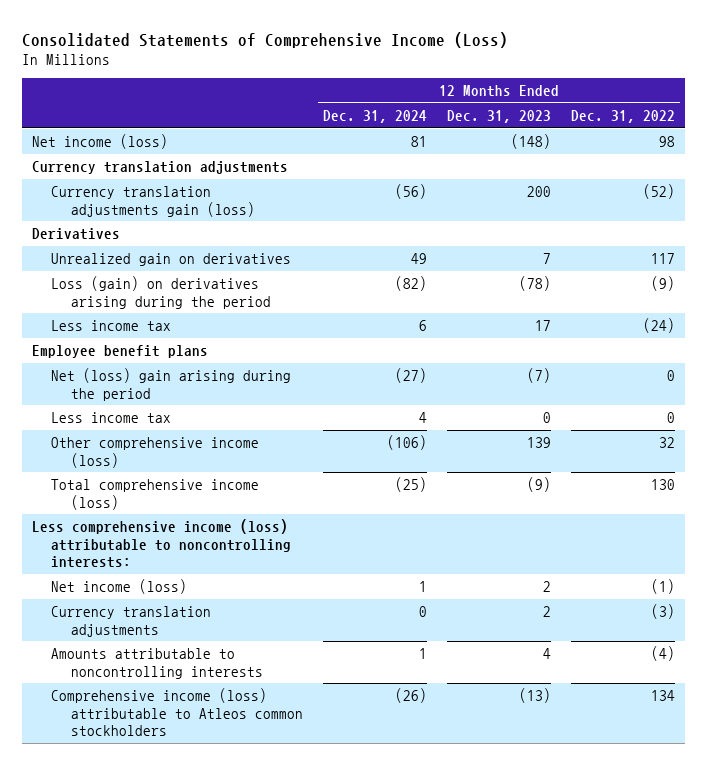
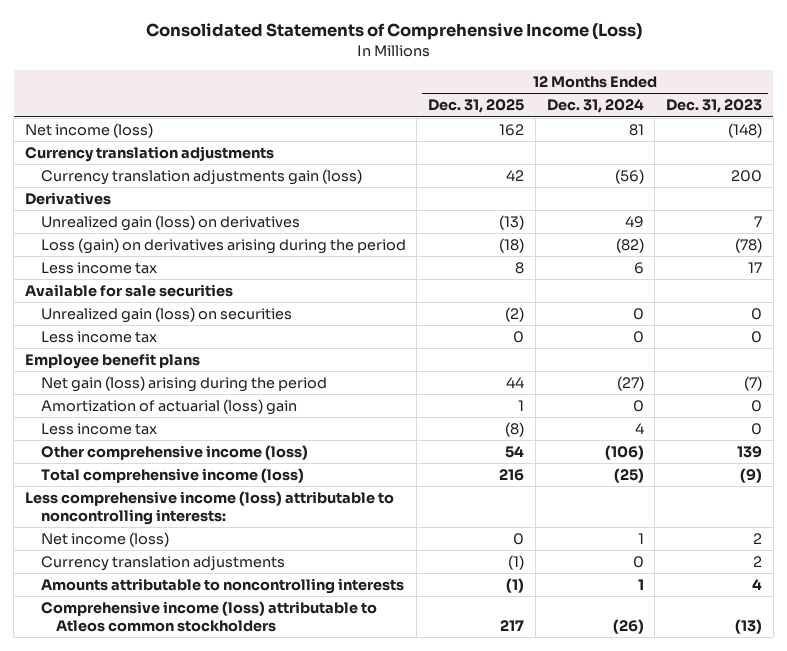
- | 12 Months Ended Dec. 31, 2024 | 12 Months Ended Dec. 31, 2023 | 12 Months Ended Dec. 31, 2022
+ | 12 Months Ended Dec. 31, 2025 | 12 Months Ended Dec. 31, 2024 | 12 Months Ended Dec. 31, 2023
- Unrealized gain on derivatives | 49 | 7 | 117
+ Unrealized gain (loss) on derivatives | (13) | 49 | 7
+ Available for sale securities
+ Unrealized gain (loss) on securities | (2) | 0 | 0
+ Less income tax | 0 | 0 | 0
- Net (loss) gain arising during the period | (27) | (7) | 0
+ Net gain (loss) arising during the period | 44 | (27) | (7)
+ Amortization of actuarial (loss) gain | 1 | 0 | 0

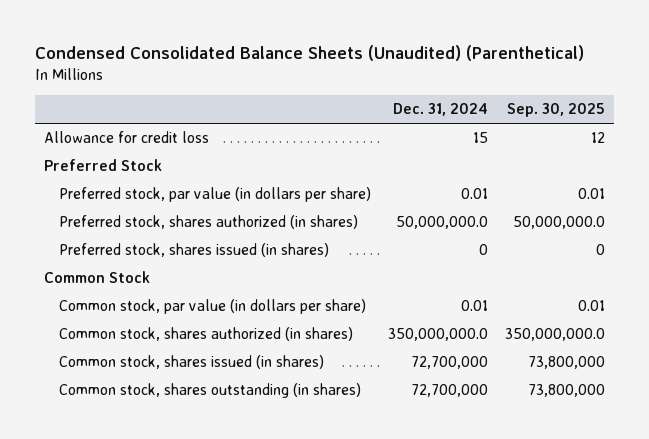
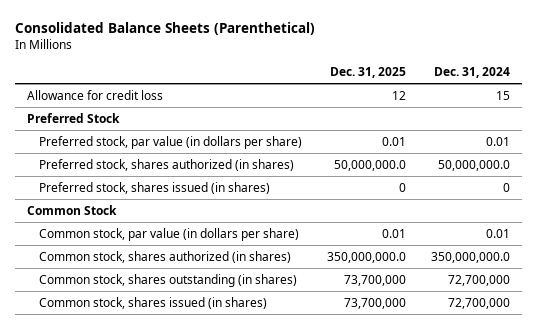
- Condensed Consolidated Balance Sheets (Unaudited) (Parenthetical)
+ Consolidated Balance Sheets (Parenthetical)
- | Dec. 31, 2024 | Sep. 30, 2025
+ | Dec. 31, 2025 | Dec. 31, 2024
moved down: Common stock, shares issued (in shares) | 73,700,000 | 72,700,000

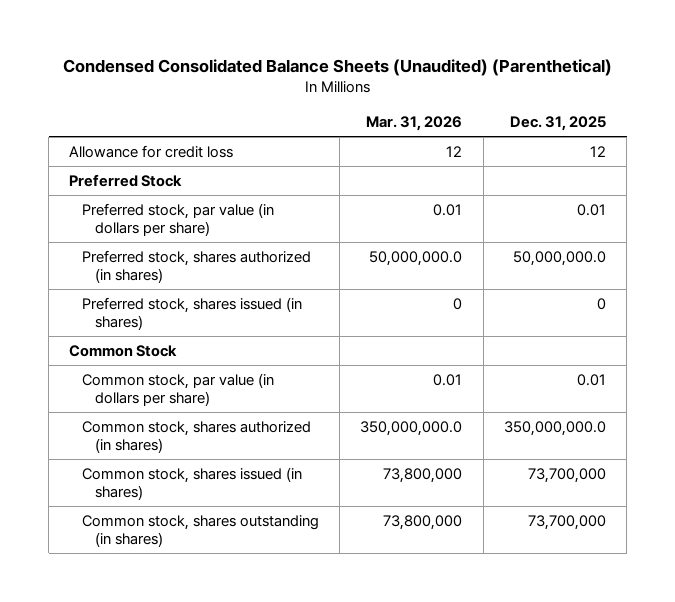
- Consolidated Balance Sheets (Parenthetical)
+ Condensed Consolidated Balance Sheets (Unaudited) (Parenthetical)
- | Dec. 31, 2025 | Dec. 31, 2024
+ | Mar. 31, 2026 | Dec. 31, 2025
moved down: Common stock, shares outstanding (in shares) | 73,800,000 | 73,700,000

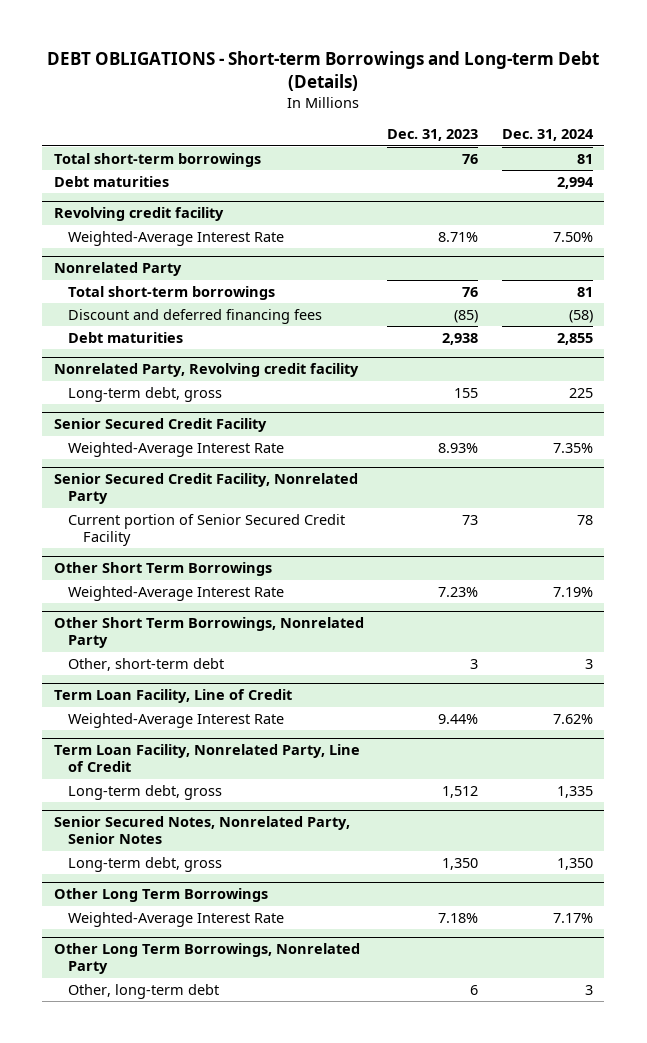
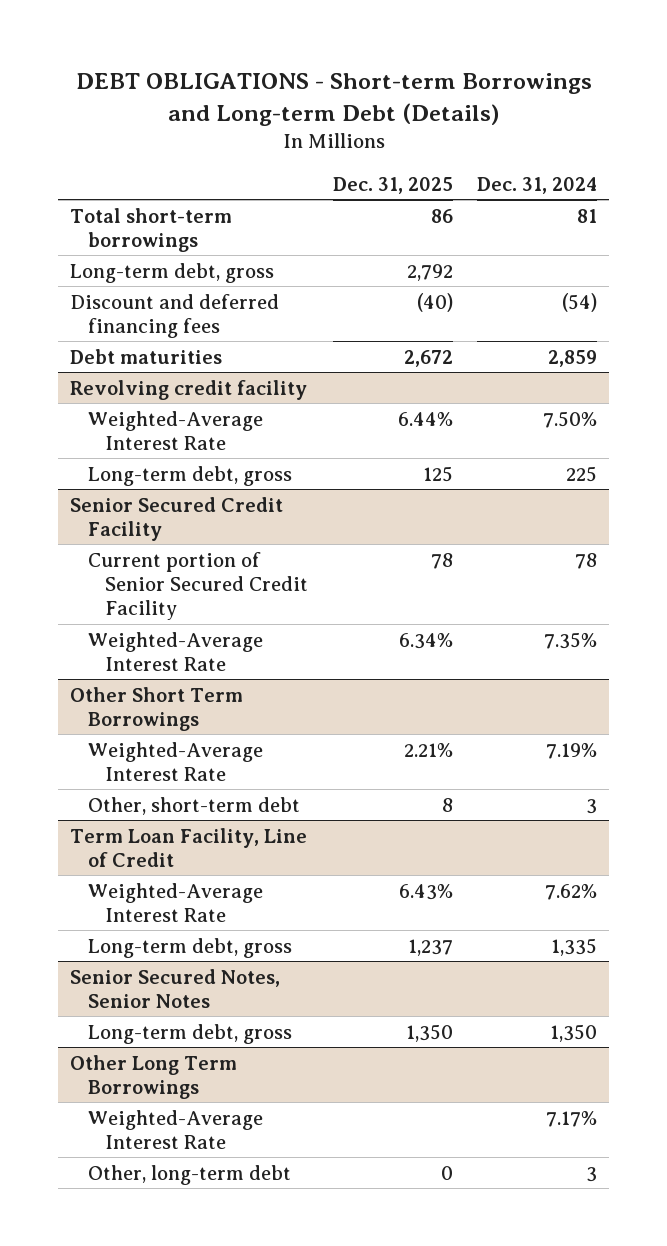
- | Dec. 31, 2023 | Dec. 31, 2024
+ | Dec. 31, 2025 | Dec. 31, 2024
- Debt maturities | | 2,994
+ Long-term debt, gross | 2,792 |
+ Discount and deferred financing fees | (40) | (54)
+ Debt maturities | 2,672 | 2,859
- Nonrelated Party
- Total short-term borrowings | 76 | 81
- Discount and deferred financing fees | (85) | (58)
- Debt maturities | 2,938 | 2,855
- Nonrelated Party, Revolving credit facility
- Senior Secured Credit Facility, Nonrelated Party
@ Senior Secured Credit Facility
moved down: Weighted-Average Interest Rate | 6.34% | 7.35%
- Other Short Term Borrowings, Nonrelated Party
- Term Loan Facility, Nonrelated Party, Line of Credit
- Senior Secured Notes, Nonrelated Party, Senior Notes
+ Senior Secured Notes, Senior Notes
- Other Long Term Borrowings, Nonrelated Party

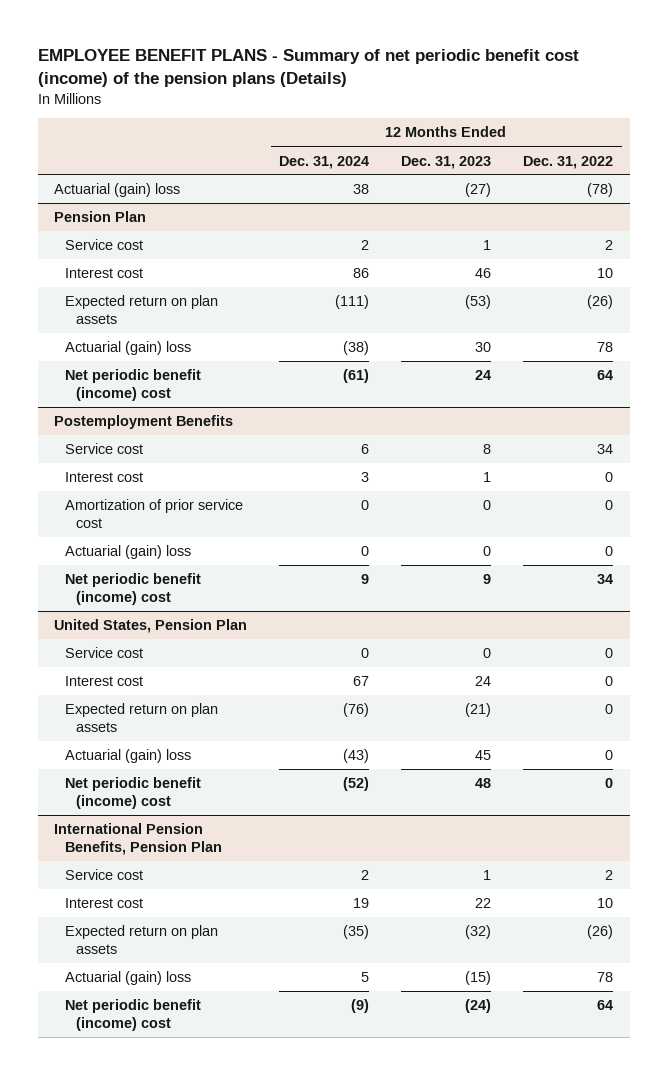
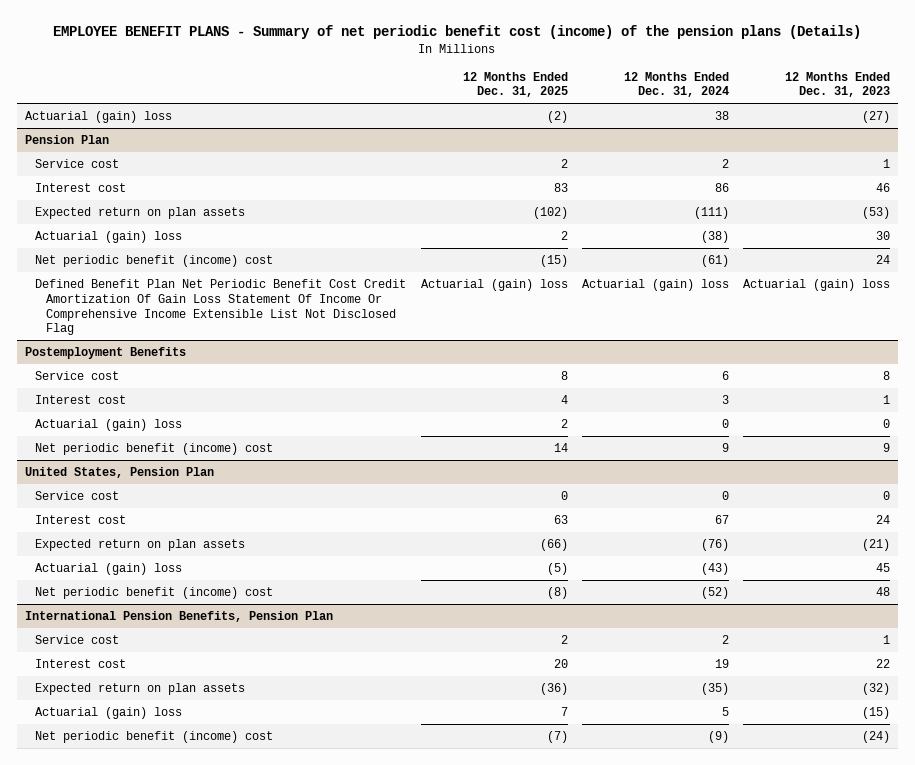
- | 12 Months Ended Dec. 31, 2024 | 12 Months Ended Dec. 31, 2023 | 12 Months Ended Dec. 31, 2022
+ | 12 Months Ended Dec. 31, 2025 | 12 Months Ended Dec. 31, 2024 | 12 Months Ended Dec. 31, 2023
@ Pension Plan
+ Defined Benefit Plan Net Periodic Benefit Cost Credit Amortization Of Gain Loss Statement Of Income Or Comprehensive Income Extensible List Not Disclosed Flag | Actuarial (gain) loss | Actuarial (gain) loss | Actuarial (gain) loss
@ Postemployment Benefits
- Amortization of prior service cost | 0 | 0 | 0

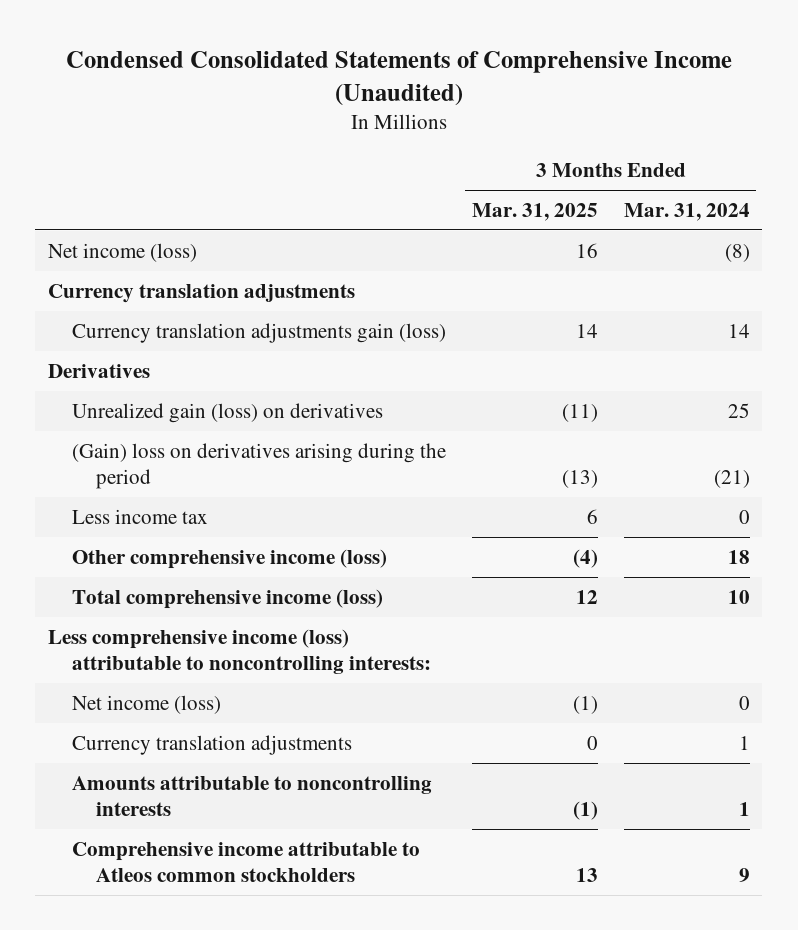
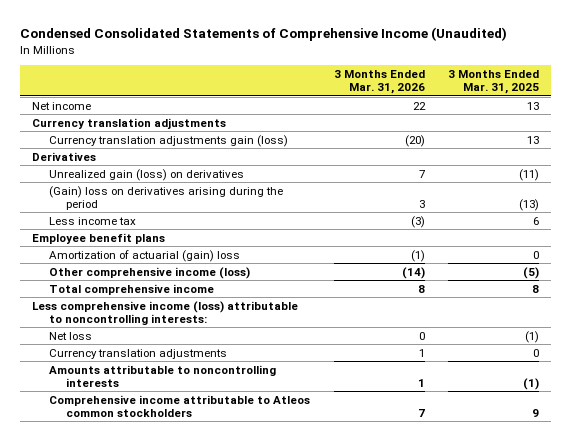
- | 3 Months Ended Mar. 31, 2025 | 3 Months Ended Mar. 31, 2024
+ | 3 Months Ended Mar. 31, 2026 | 3 Months Ended Mar. 31, 2025
- Net income (loss) | 16 | (8)
+ Net income | 22 | 13
- Currency translation adjustments gain (loss) | 14 | 14
+ Currency translation adjustments gain (loss) | (20) | 13
- Other comprehensive income (loss) | (4) | 18
- Total comprehensive income (loss) | 12 | 10
+ Employee benefit plans
+ Amortization of actuarial (gain) loss | (1) | 0
+ Other comprehensive income (loss) | (14) | (5)
+ Total comprehensive income | 8 | 8
- Net income (loss) | (1) | 0
+ Net loss | 0 | (1)
- Comprehensive income attributable to Atleos common stockholders | 13 | 9
+ Comprehensive income attributable to Atleos common stockholders | 7 | 9

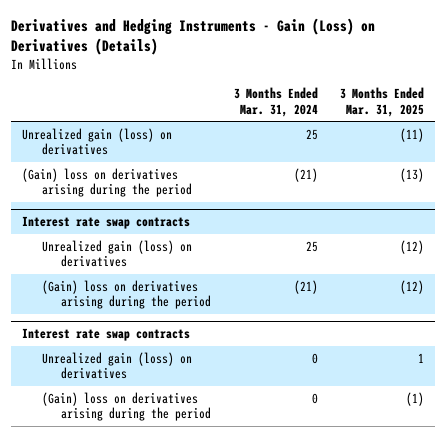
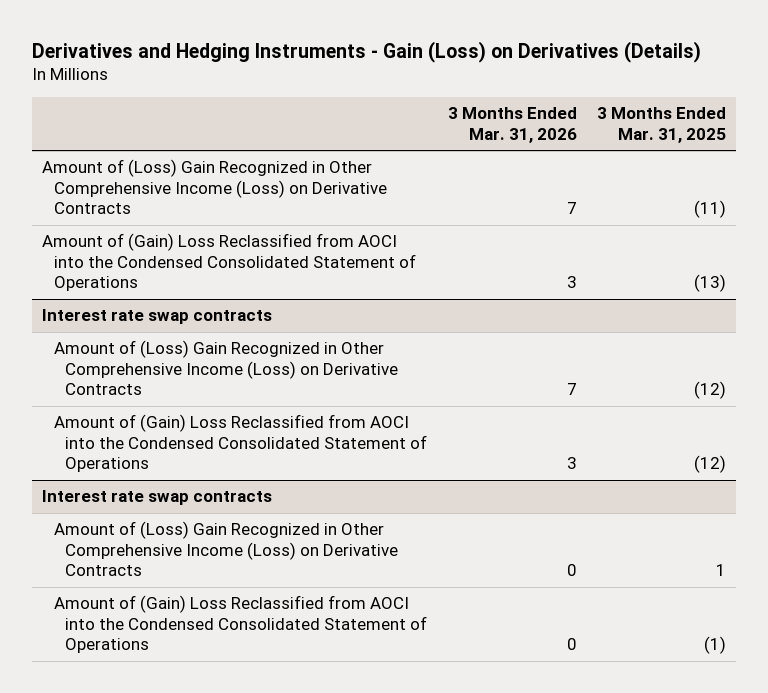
- | 3 Months Ended Mar. 31, 2024 | 3 Months Ended Mar. 31, 2025
+ | 3 Months Ended Mar. 31, 2026 | 3 Months Ended Mar. 31, 2025
- Unrealized gain (loss) on derivatives | 25 | (11)
- (Gain) loss on derivatives arising during the period | (21) | (13)
+ Amount of (Loss) Gain Recognized in Other Comprehensive Income (Loss) on Derivative Contracts | 7 | (11)
+ Amount of (Gain) Loss Reclassified from AOCI into the Condensed Consolidated Statement of Operations | 3 | (13)
@ Interest rate swap contracts
- Unrealized gain (loss) on derivatives | 25 | (12)
- (Gain) loss on derivatives arising during the period | (21) | (12)
+ Amount of (Loss) Gain Recognized in Other Comprehensive Income (Loss) on Derivative Contracts | 7 | (12)
+ Amount of (Gain) Loss Reclassified from AOCI into the Condensed Consolidated Statement of Operations | 3 | (12)
- Unrealized gain (loss) on derivatives | 0 | 1
- (Gain) loss on derivatives arising during the period | 0 | (1)
+ Amount of (Loss) Gain Recognized in Other Comprehensive Income (Loss) on Derivative Contracts | 0 | 1
+ Amount of (Gain) Loss Reclassified from AOCI into the Condensed Consolidated Statement of Operations | 0 | (1)

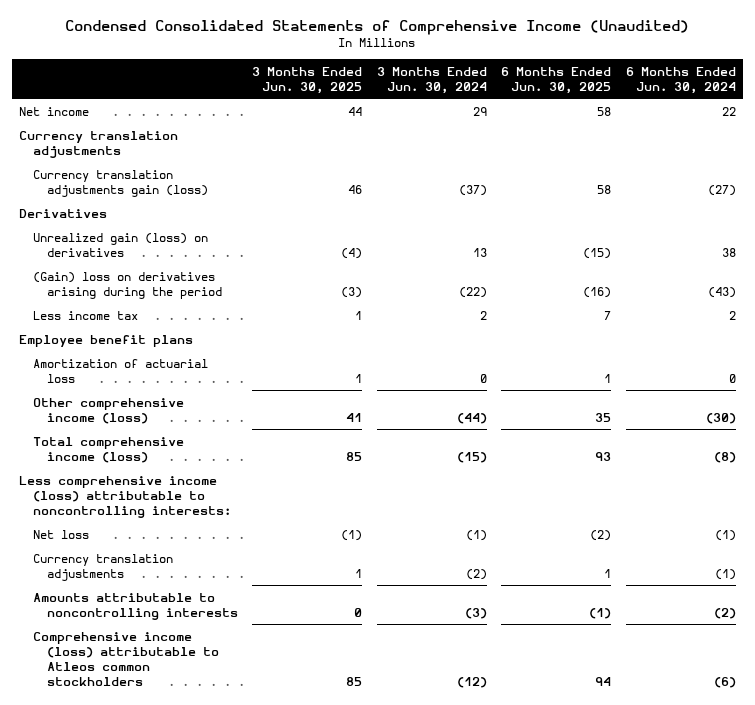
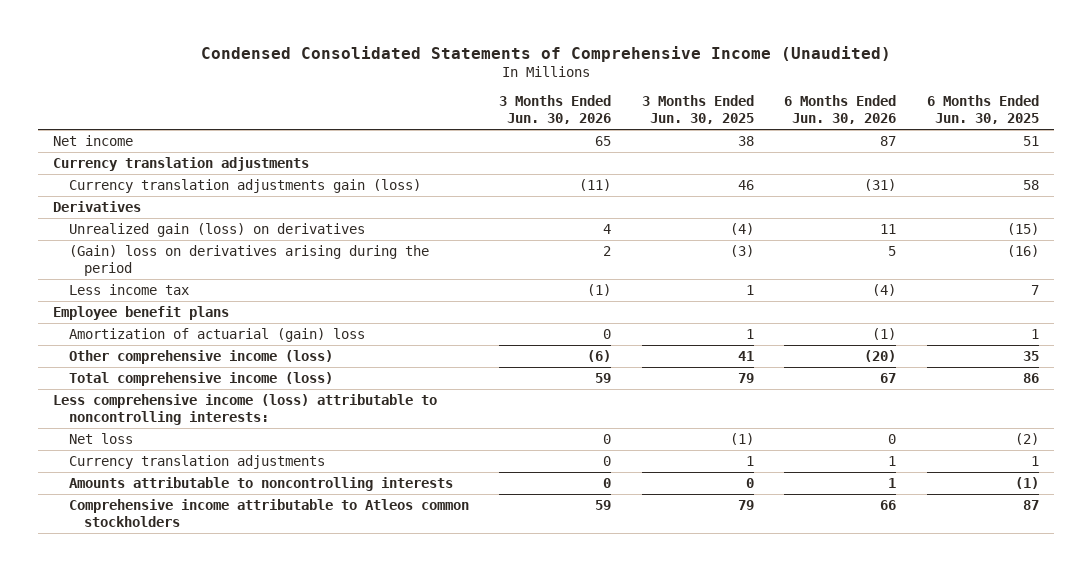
- | 3 Months Ended Jun. 30, 2025 | 3 Months Ended Jun. 30, 2024 | 6 Months Ended Jun. 30, 2025 | 6 Months Ended Jun. 30, 2024
+ | 3 Months Ended Jun. 30, 2026 | 3 Months Ended Jun. 30, 2025 | 6 Months Ended Jun. 30, 2026 | 6 Months Ended Jun. 30, 2025
- Net income | 44 | 29 | 58 | 22
+ Net income | 65 | 38 | 87 | 51
- Amortization of actuarial loss | 1 | 0 | 1 | 0
+ Amortization of actuarial (gain) loss | 0 | 1 | (1) | 1
- Total comprehensive income (loss) | 85 | (15) | 93 | (8)
+ Total comprehensive income (loss) | 59 | 79 | 67 | 86
- Comprehensive income (loss) attributable to Atleos common stockholders | 85 | (12) | 94 | (6)
+ Comprehensive income attributable to Atleos common stockholders | 59 | 79 | 66 | 87

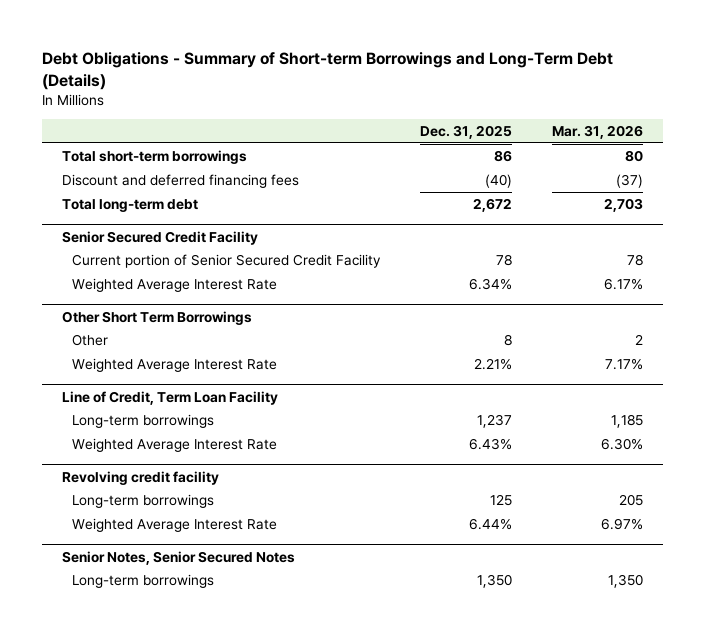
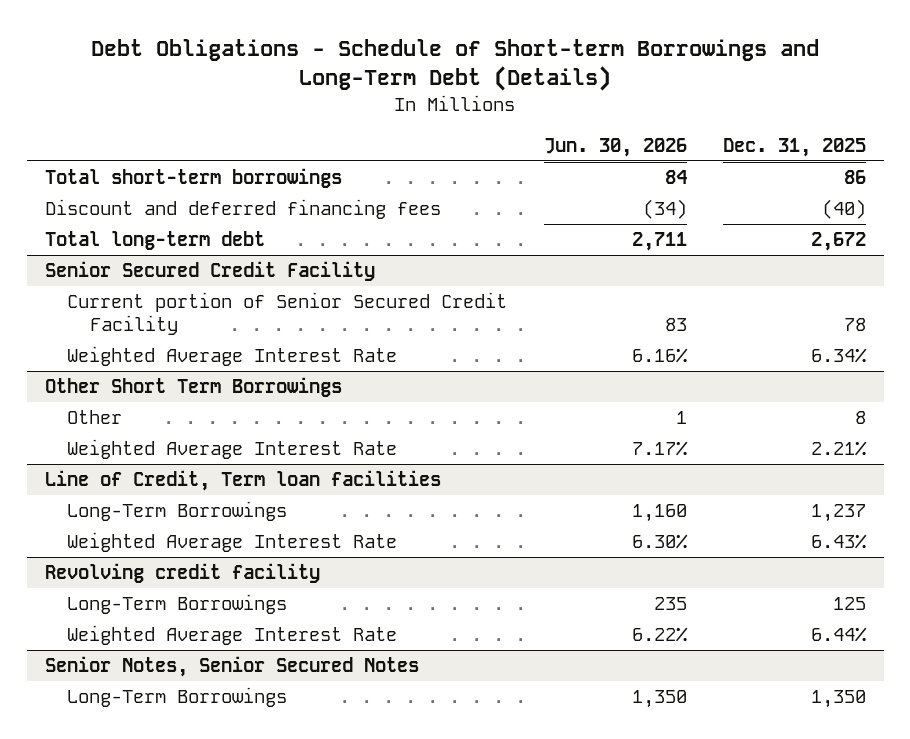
- Debt Obligations - Summary of Short-term Borrowings and Long-Term Debt (Details)
+ Debt Obligations - Schedule of Short-term Borrowings and Long-Term Debt (Details)
- | Dec. 31, 2025 | Mar. 31, 2026
+ | Jun. 30, 2026 | Dec. 31, 2025
- Line of Credit, Term Loan Facility
- Long-term borrowings | 1,237 | 1,185
+ Line of Credit, Term loan facilities
+ Long-Term Borrowings | 1,160 | 1,237
@ Revolving credit facility
- Long-term borrowings | 125 | 205
+ Long-Term Borrowings | 235 | 125
@ Senior Notes, Senior Secured Notes
- Long-term borrowings | 1,350 | 1,350
+ Long-Term Borrowings | 1,350 | 1,350

